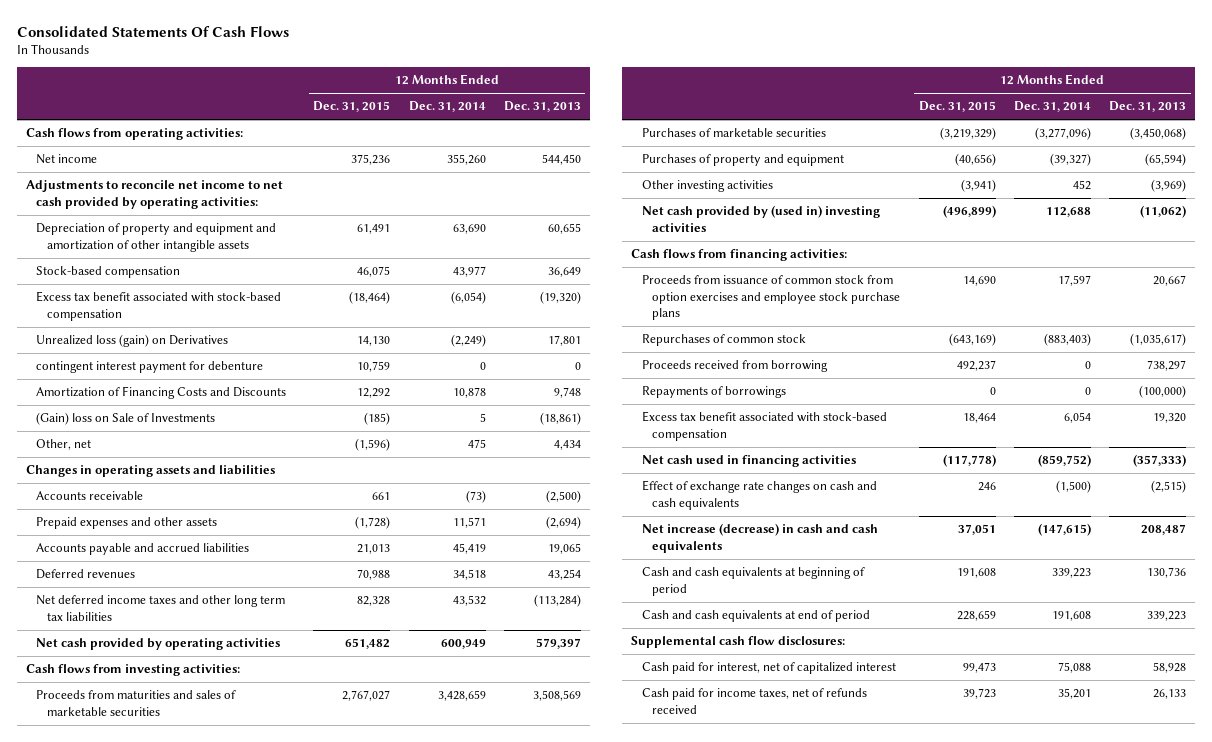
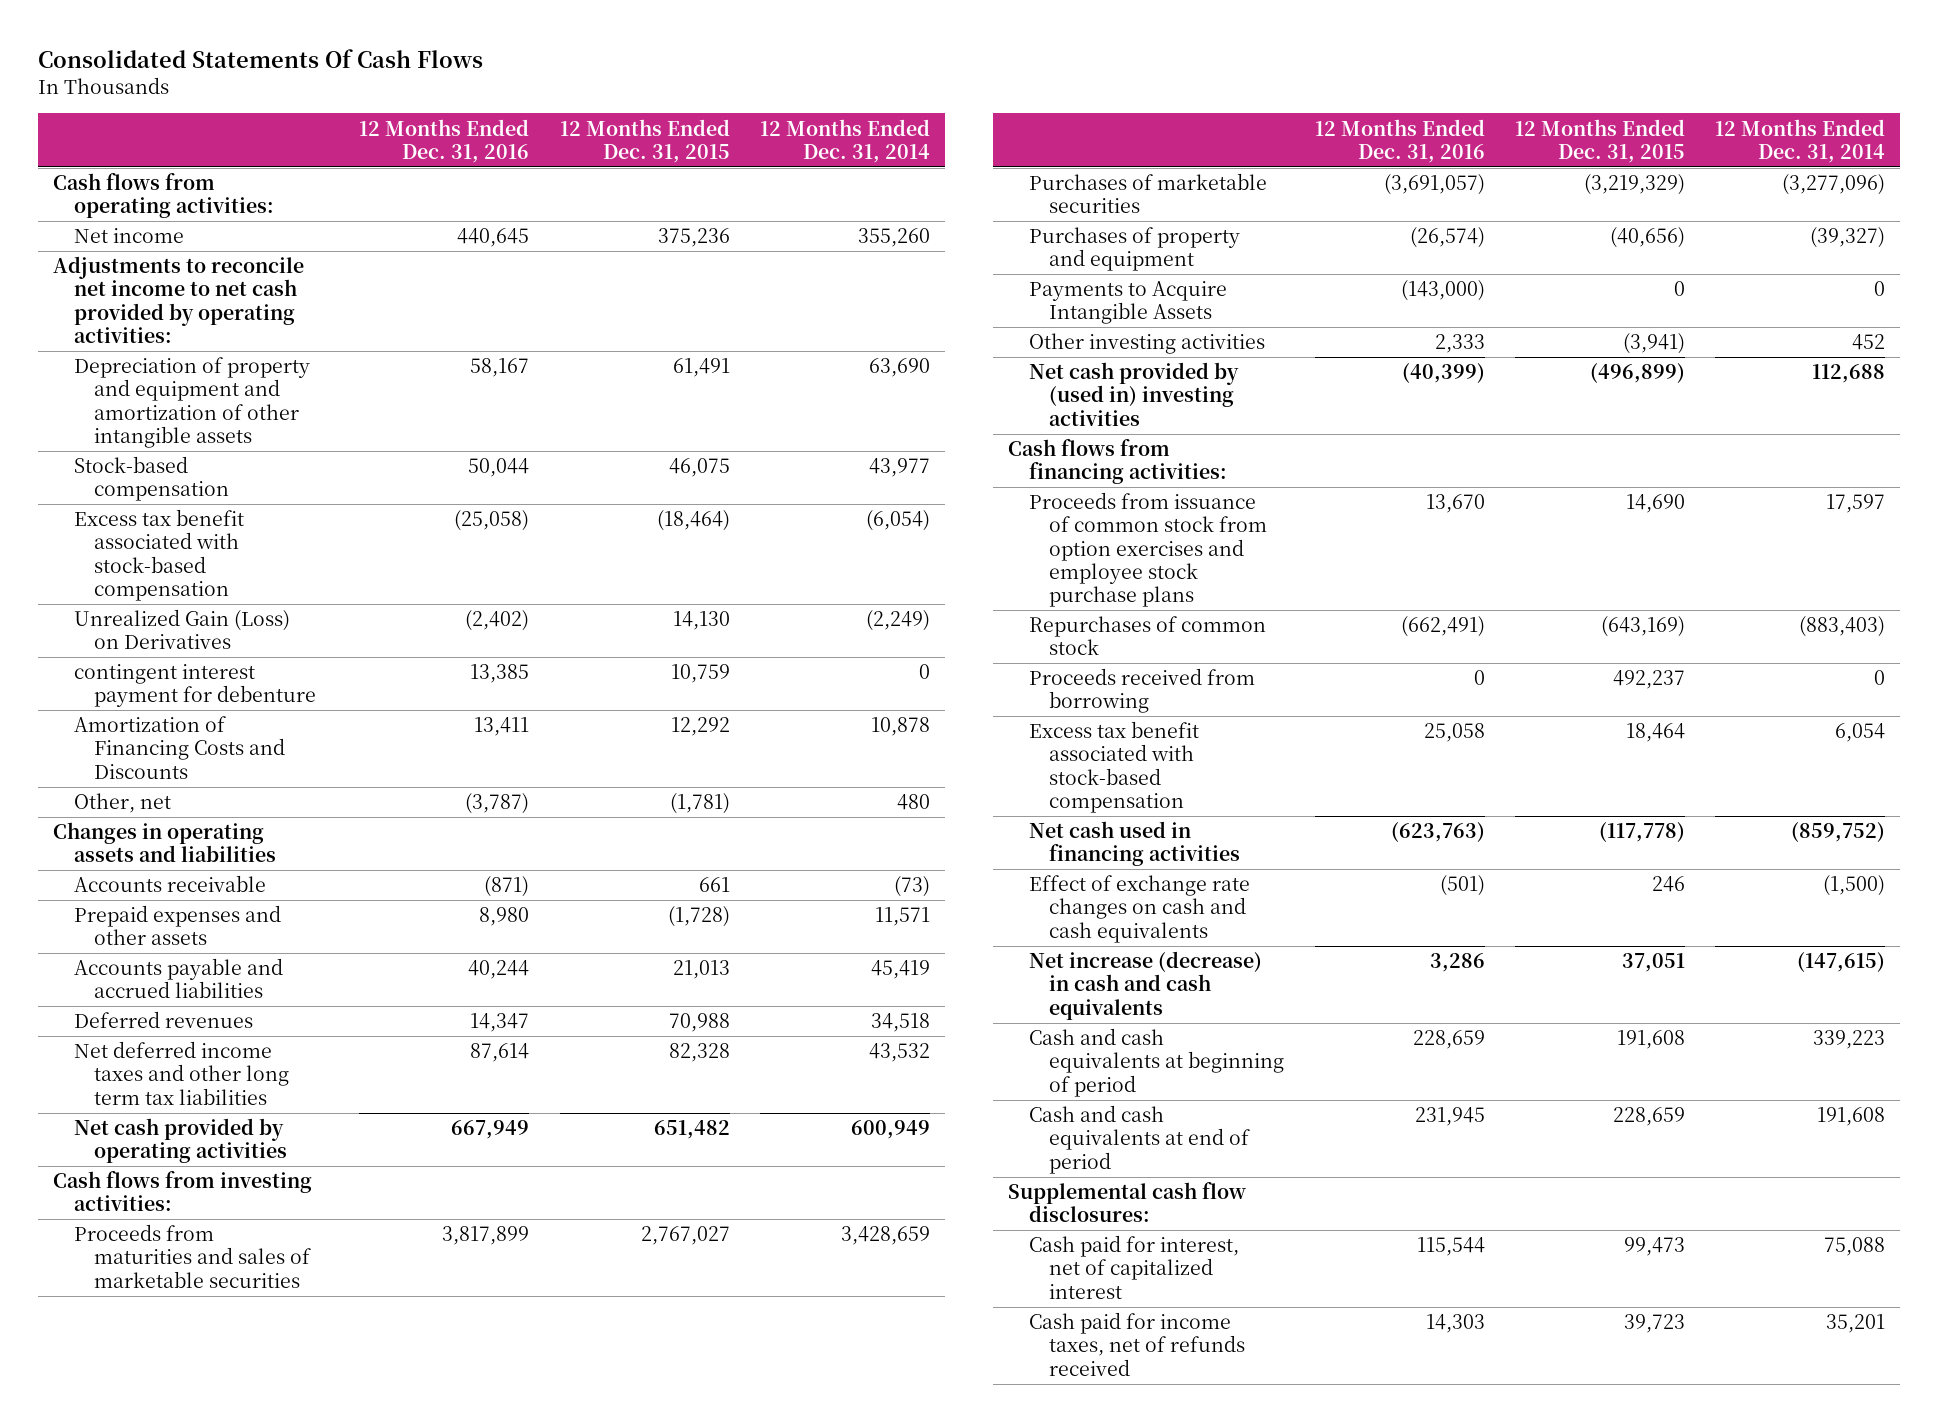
- | 12 Months Ended Dec. 31, 2015 | 12 Months Ended Dec. 31, 2014 | 12 Months Ended Dec. 31, 2013
+ | 12 Months Ended Dec. 31, 2016 | 12 Months Ended Dec. 31, 2015 | 12 Months Ended Dec. 31, 2014
- Unrealized loss (gain) on Derivatives | 14,130 | (2,249) | 17,801
+ Unrealized Gain (Loss) on Derivatives | (2,402) | 14,130 | (2,249)
- (Gain) loss on Sale of Investments | (185) | 5 | (18,861)
- Other, net | (1,596) | 475 | 4,434
+ Other, net | (3,787) | (1,781) | 480
+ Payments to Acquire Intangible Assets | (143,000) | 0 | 0
- Repayments of borrowings | 0 | 0 | (100,000)

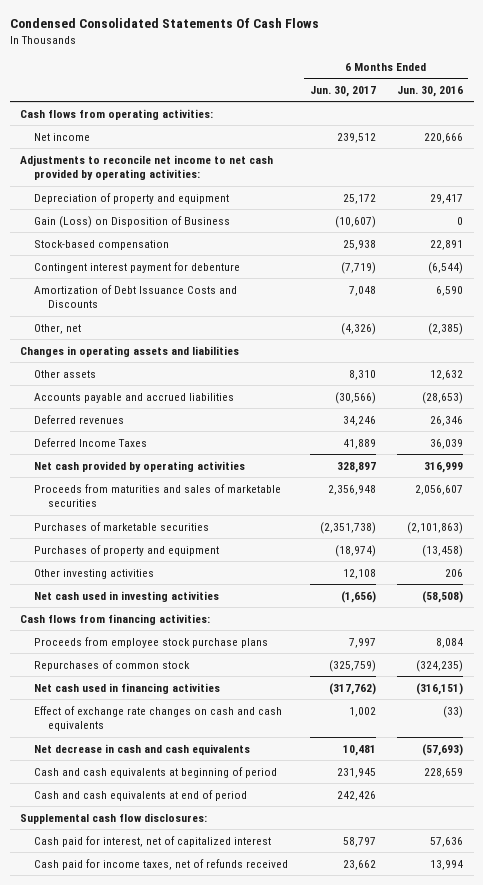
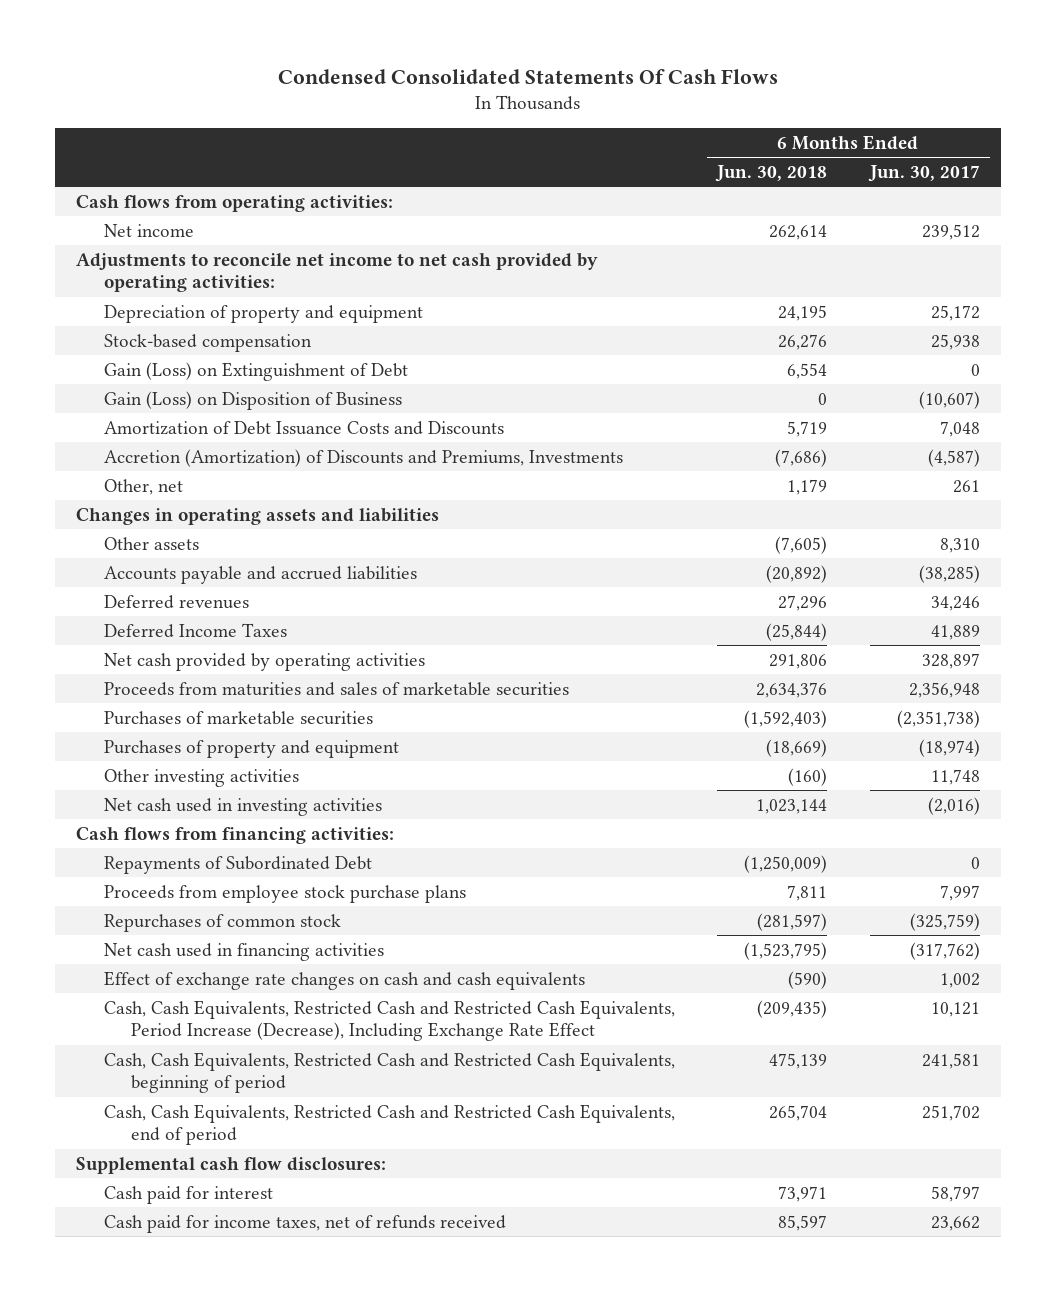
- | 6 Months Ended Jun. 30, 2017 | 6 Months Ended Jun. 30, 2016
+ | 6 Months Ended Jun. 30, 2018 | 6 Months Ended Jun. 30, 2017
- Contingent interest payment for debenture | (7,719) | (6,544)
+ Gain (Loss) on Extinguishment of Debt | 6,554 | 0
moved down: Gain (Loss) on Disposition of Business | 0 | (10,607)
- Other, net | (4,326) | (2,385)
+ Accretion (Amortization) of Discounts and Premiums, Investments | (7,686) | (4,587)
+ Other, net | 1,179 | 261
- Accounts payable and accrued liabilities | (30,566) | (28,653)
+ Accounts payable and accrued liabilities | (20,892) | (38,285)
- Other investing activities | 12,108 | 206
- Net cash used in investing activities | (1,656) | (58,508)
+ Other investing activities | (160) | 11,748
+ Net cash used in investing activities | 1,023,144 | (2,016)
+ Repayments of Subordinated Debt | (1,250,009) | 0
- Net decrease in cash and cash equivalents | 10,481 | (57,693)
- Cash and cash equivalents at beginning of period | 231,945 | 228,659
- Cash and cash equivalents at end of period | 242,426 |
+ Cash, Cash Equivalents, Restricted Cash and Restricted Cash Equivalents, Period Increase (Decrease), Including Exchange Rate Effect | (209,435) | 10,121
+ Cash, Cash Equivalents, Restricted Cash and Restricted Cash Equivalents, beginning of period | 475,139 | 241,581
+ Cash, Cash Equivalents, Restricted Cash and Restricted Cash Equivalents, end of period | 265,704 | 251,702
- Cash paid for interest, net of capitalized interest | 58,797 | 57,636
+ Cash paid for interest | 73,971 | 58,797

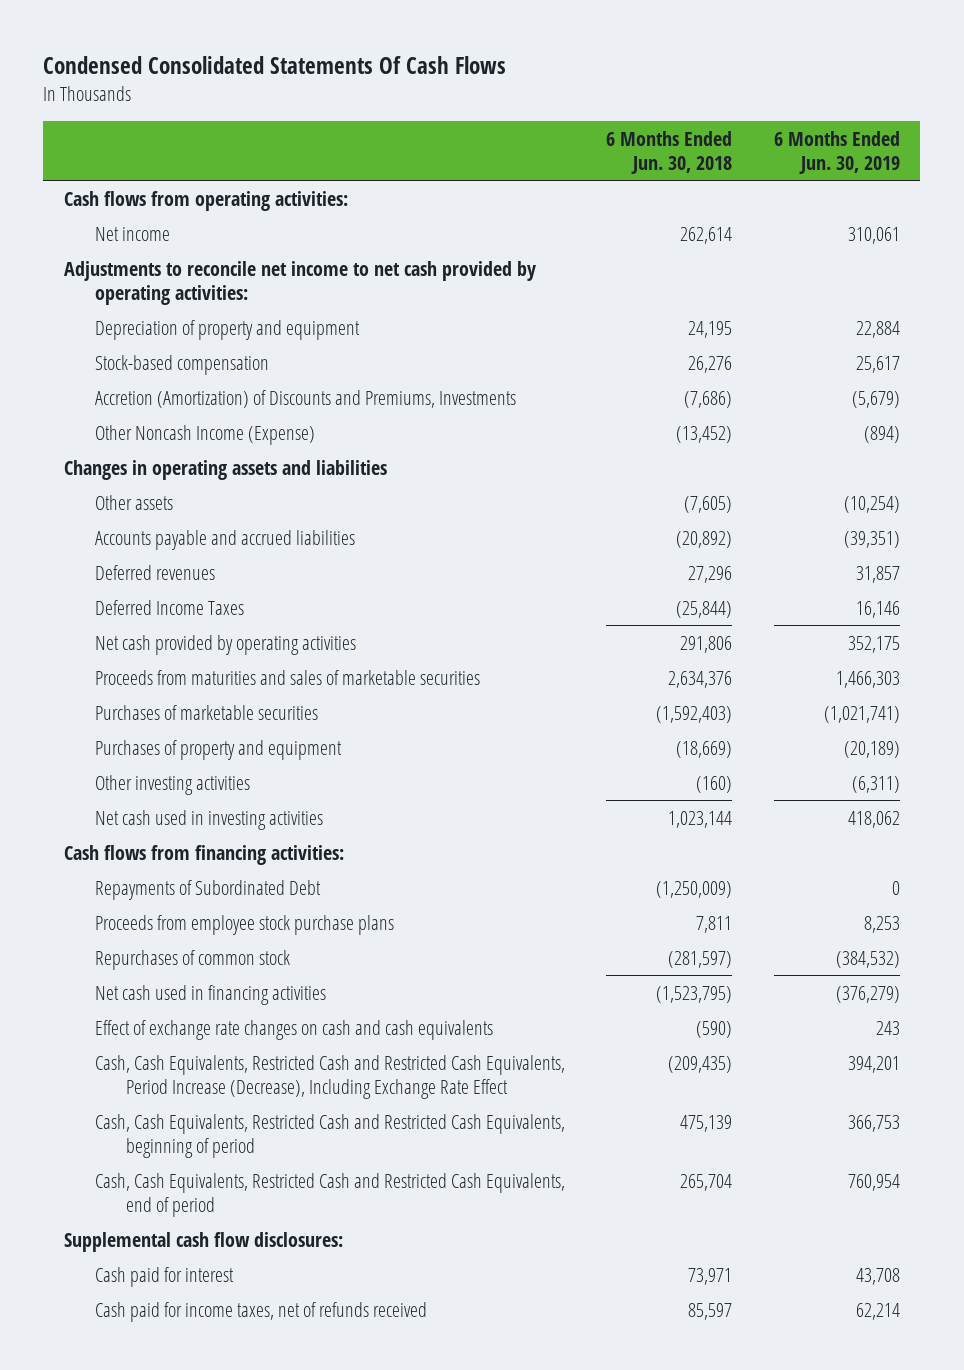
- | 6 Months Ended Jun. 30, 2018 | 6 Months Ended Jun. 30, 2017
+ | 6 Months Ended Jun. 30, 2018 | 6 Months Ended Jun. 30, 2019
- Gain (Loss) on Extinguishment of Debt | 6,554 | 0
- Gain (Loss) on Disposition of Business | 0 | (10,607)
- Amortization of Debt Issuance Costs and Discounts | 5,719 | 7,048
- Other, net | 1,179 | 261
+ Other Noncash Income (Expense) | (13,452) | (894)

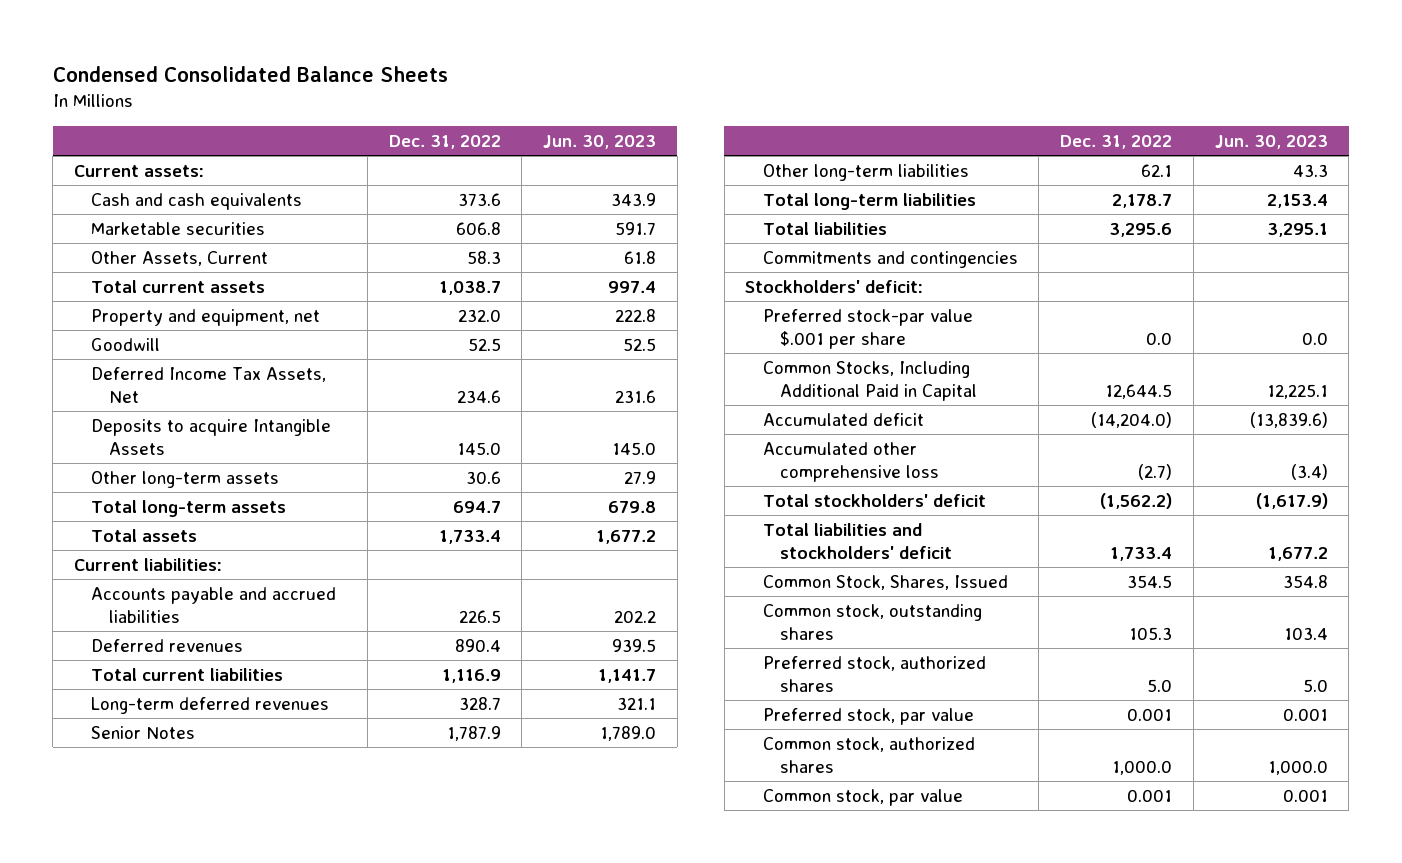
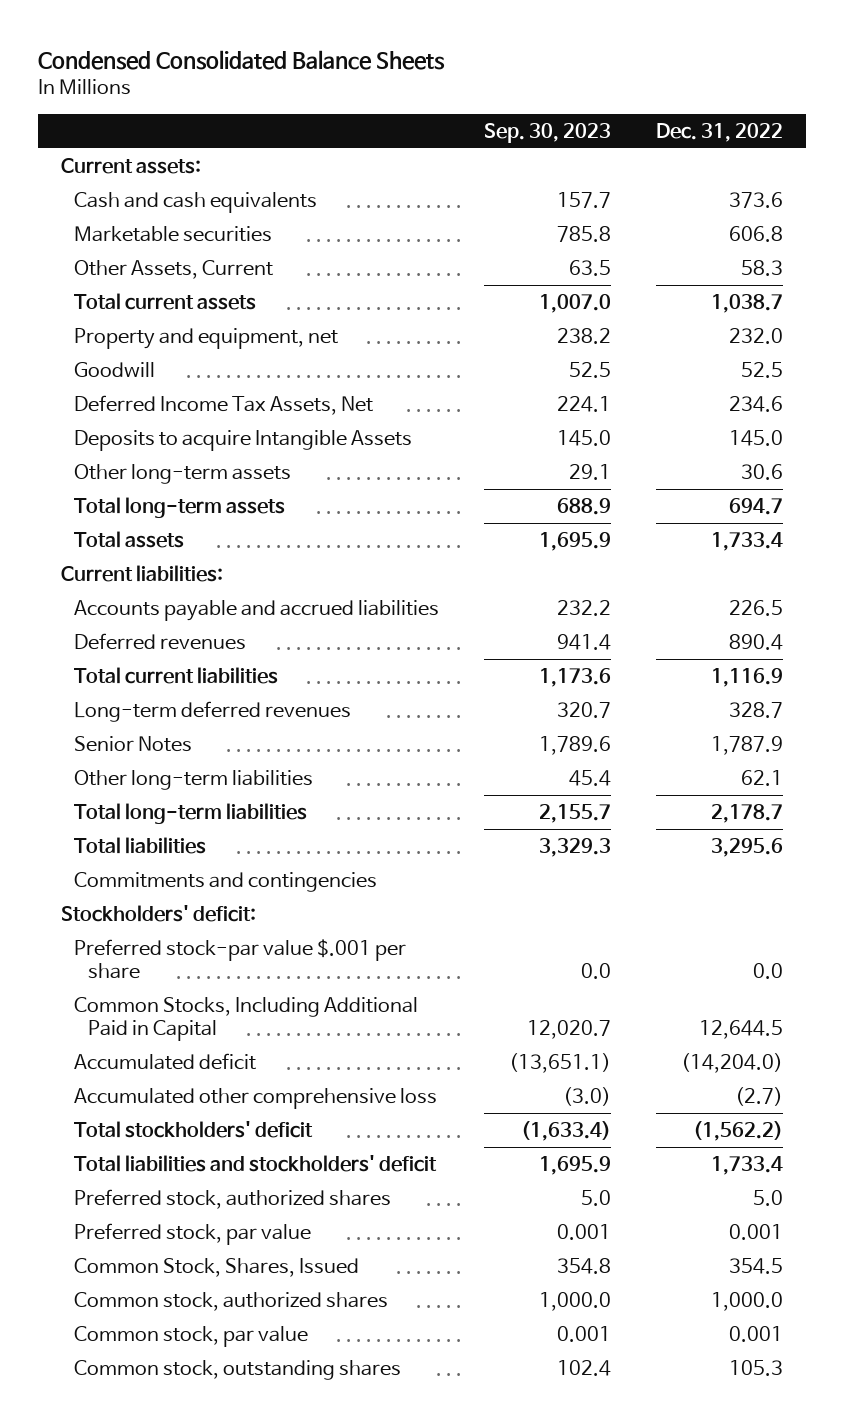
- | Dec. 31, 2022 | Jun. 30, 2023
+ | Sep. 30, 2023 | Dec. 31, 2022
moved down: Common Stock, Shares, Issued | 354.8 | 354.5
moved down: Common stock, outstanding shares | 102.4 | 105.3

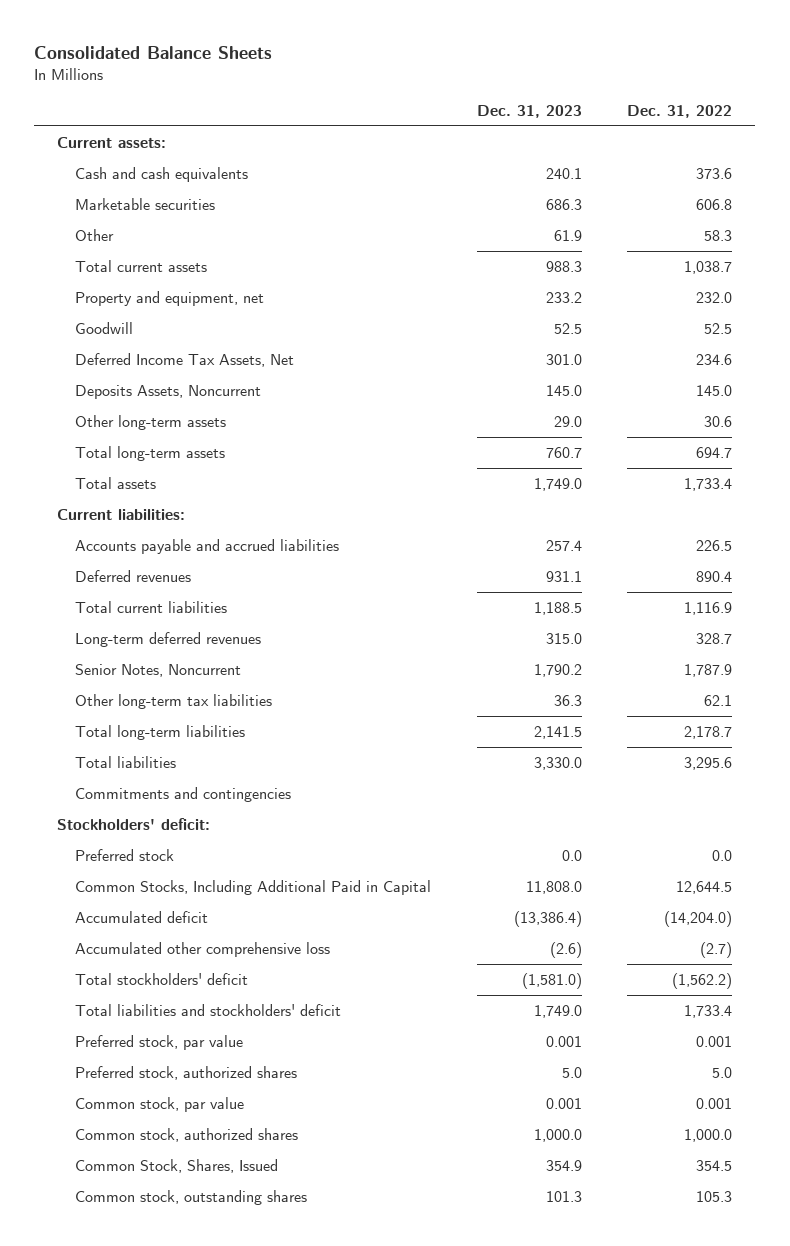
- Condensed Consolidated Balance Sheets
+ Consolidated Balance Sheets
- | Sep. 30, 2023 | Dec. 31, 2022
+ | Dec. 31, 2023 | Dec. 31, 2022
- Other Assets, Current | 63.5 | 58.3
+ Other | 61.9 | 58.3
- Deposits to acquire Intangible Assets | 145.0 | 145.0
+ Deposits Assets, Noncurrent | 145.0 | 145.0
- Senior Notes | 1,789.6 | 1,787.9
- Other long-term liabilities | 45.4 | 62.1
+ Senior Notes, Noncurrent | 1,790.2 | 1,787.9
+ Other long-term tax liabilities | 36.3 | 62.1
- Preferred stock-par value $.001 per share | 0.0 | 0.0
+ Preferred stock | 0.0 | 0.0
moved down: Preferred stock, authorized shares | 5.0 | 5.0
moved down: Common stock, authorized shares | 1,000.0 | 1,000.0
moved down: Common Stock, Shares, Issued | 354.9 | 354.5

